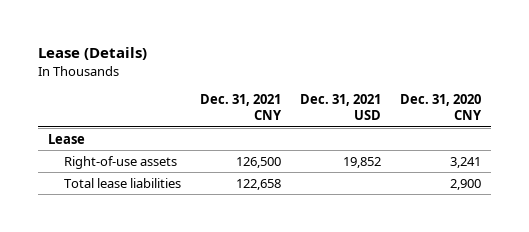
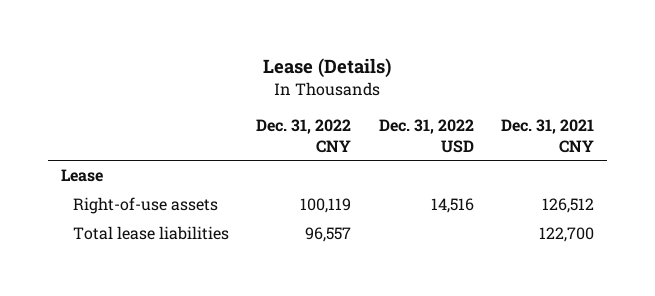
- | Dec. 31, 2021 CNY | Dec. 31, 2021 USD | Dec. 31, 2020 CNY
+ | Dec. 31, 2022 CNY | Dec. 31, 2022 USD | Dec. 31, 2021 CNY
- Right-of-use assets | 126,500 | 19,852 | 3,241
- Total lease liabilities | 122,658 | | 2,900
+ Right-of-use assets | 100,119 | 14,516 | 126,512
+ Total lease liabilities | 96,557 | | 122,700

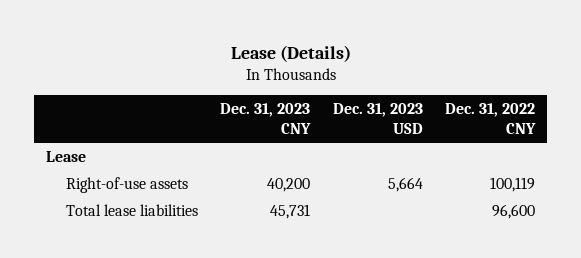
- | Dec. 31, 2022 CNY | Dec. 31, 2022 USD | Dec. 31, 2021 CNY
+ | Dec. 31, 2023 CNY | Dec. 31, 2023 USD | Dec. 31, 2022 CNY
- Total lease liabilities | 96,557 | | 122,700
+ Total lease liabilities | 45,731 | | 96,600

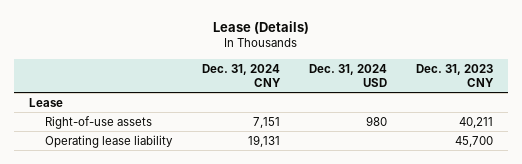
- | Dec. 31, 2023 CNY | Dec. 31, 2023 USD | Dec. 31, 2022 CNY
+ | Dec. 31, 2024 CNY | Dec. 31, 2024 USD | Dec. 31, 2023 CNY
- Right-of-use assets | 40,200 | 5,664 | 100,119
- Total lease liabilities | 45,731 | | 96,600
+ Right-of-use assets | 7,151 | 980 | 40,211
+ Operating lease liability | 19,131 | | 45,700

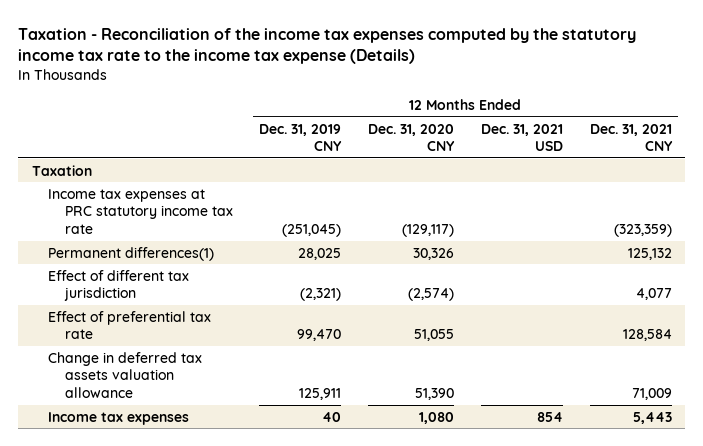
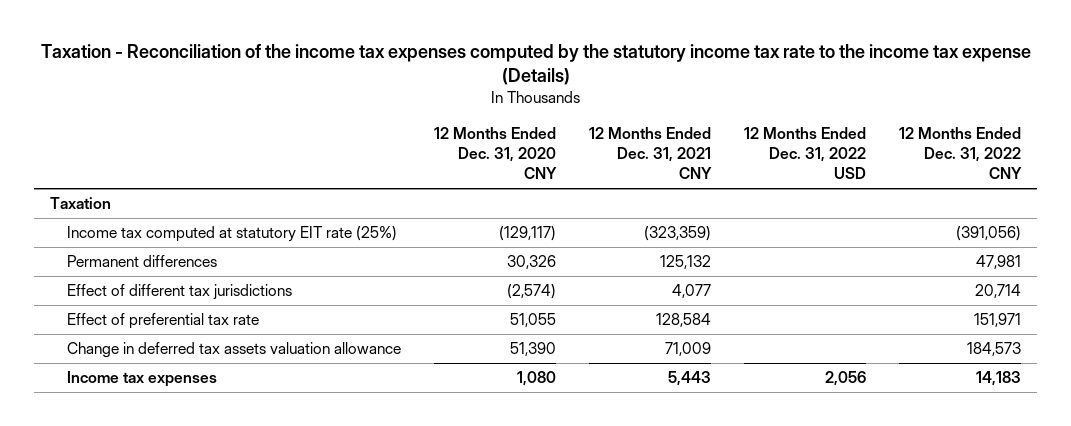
- | 12 Months Ended Dec. 31, 2019 CNY | 12 Months Ended Dec. 31, 2020 CNY | 12 Months Ended Dec. 31, 2021 USD | 12 Months Ended Dec. 31, 2021 CNY
+ | 12 Months Ended Dec. 31, 2020 CNY | 12 Months Ended Dec. 31, 2021 CNY | 12 Months Ended Dec. 31, 2022 USD | 12 Months Ended Dec. 31, 2022 CNY
- Income tax expenses at PRC statutory income tax rate | (251,045) | (129,117) | | (323,359)
- Permanent differences(1) | 28,025 | 30,326 | | 125,132
- Effect of different tax jurisdiction | (2,321) | (2,574) | | 4,077
+ Income tax computed at statutory EIT rate (25%) | (129,117) | (323,359) | | (391,056)
+ Permanent differences | 30,326 | 125,132 | | 47,981
+ Effect of different tax jurisdictions | (2,574) | 4,077 | | 20,714

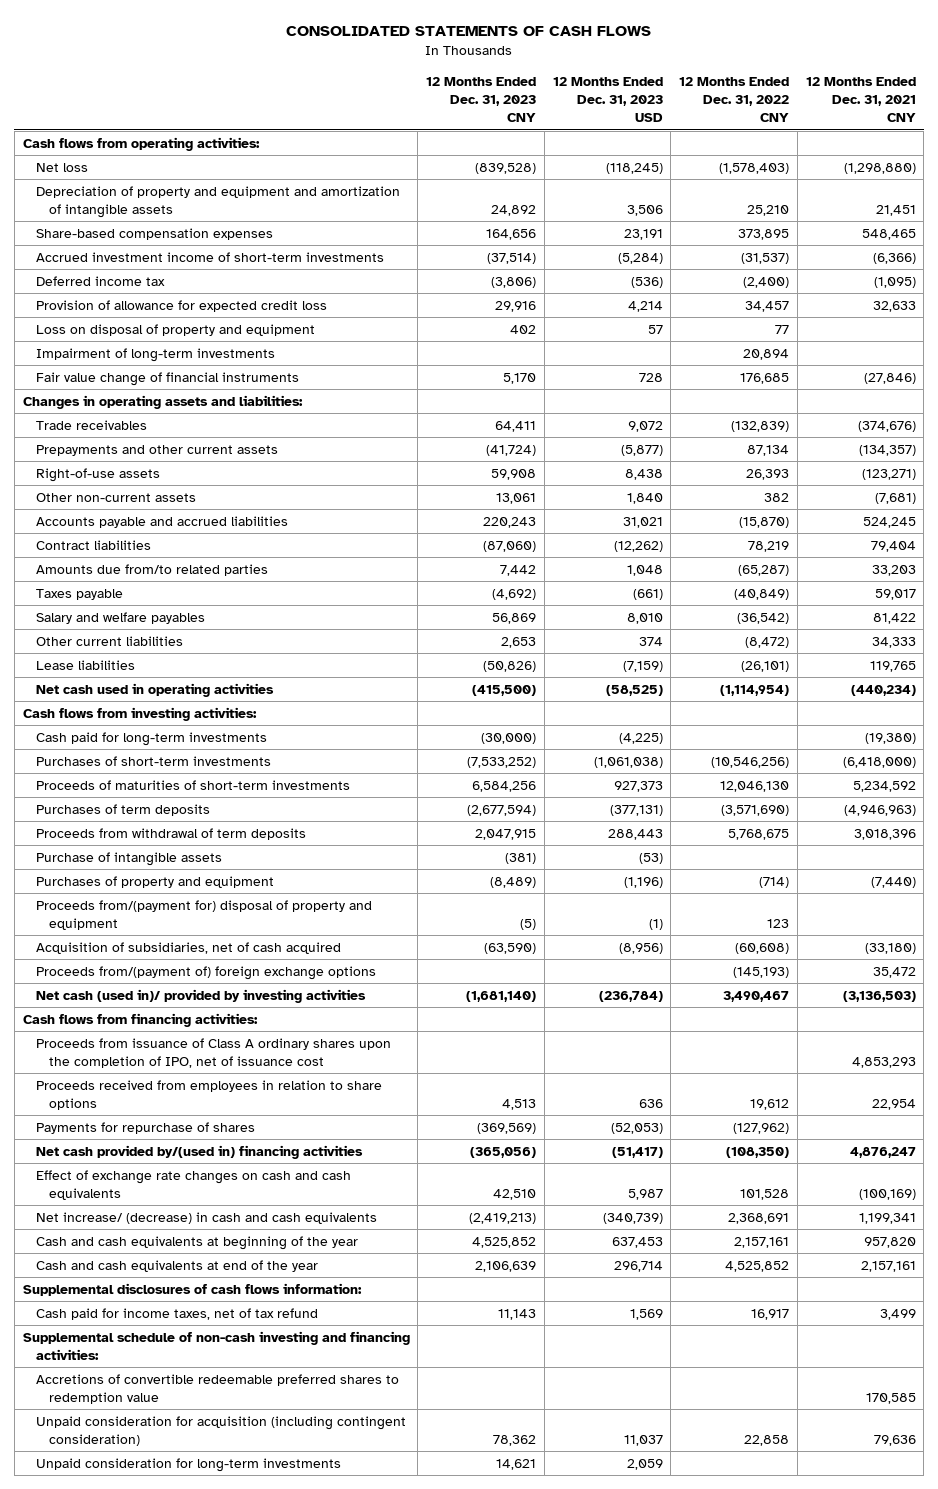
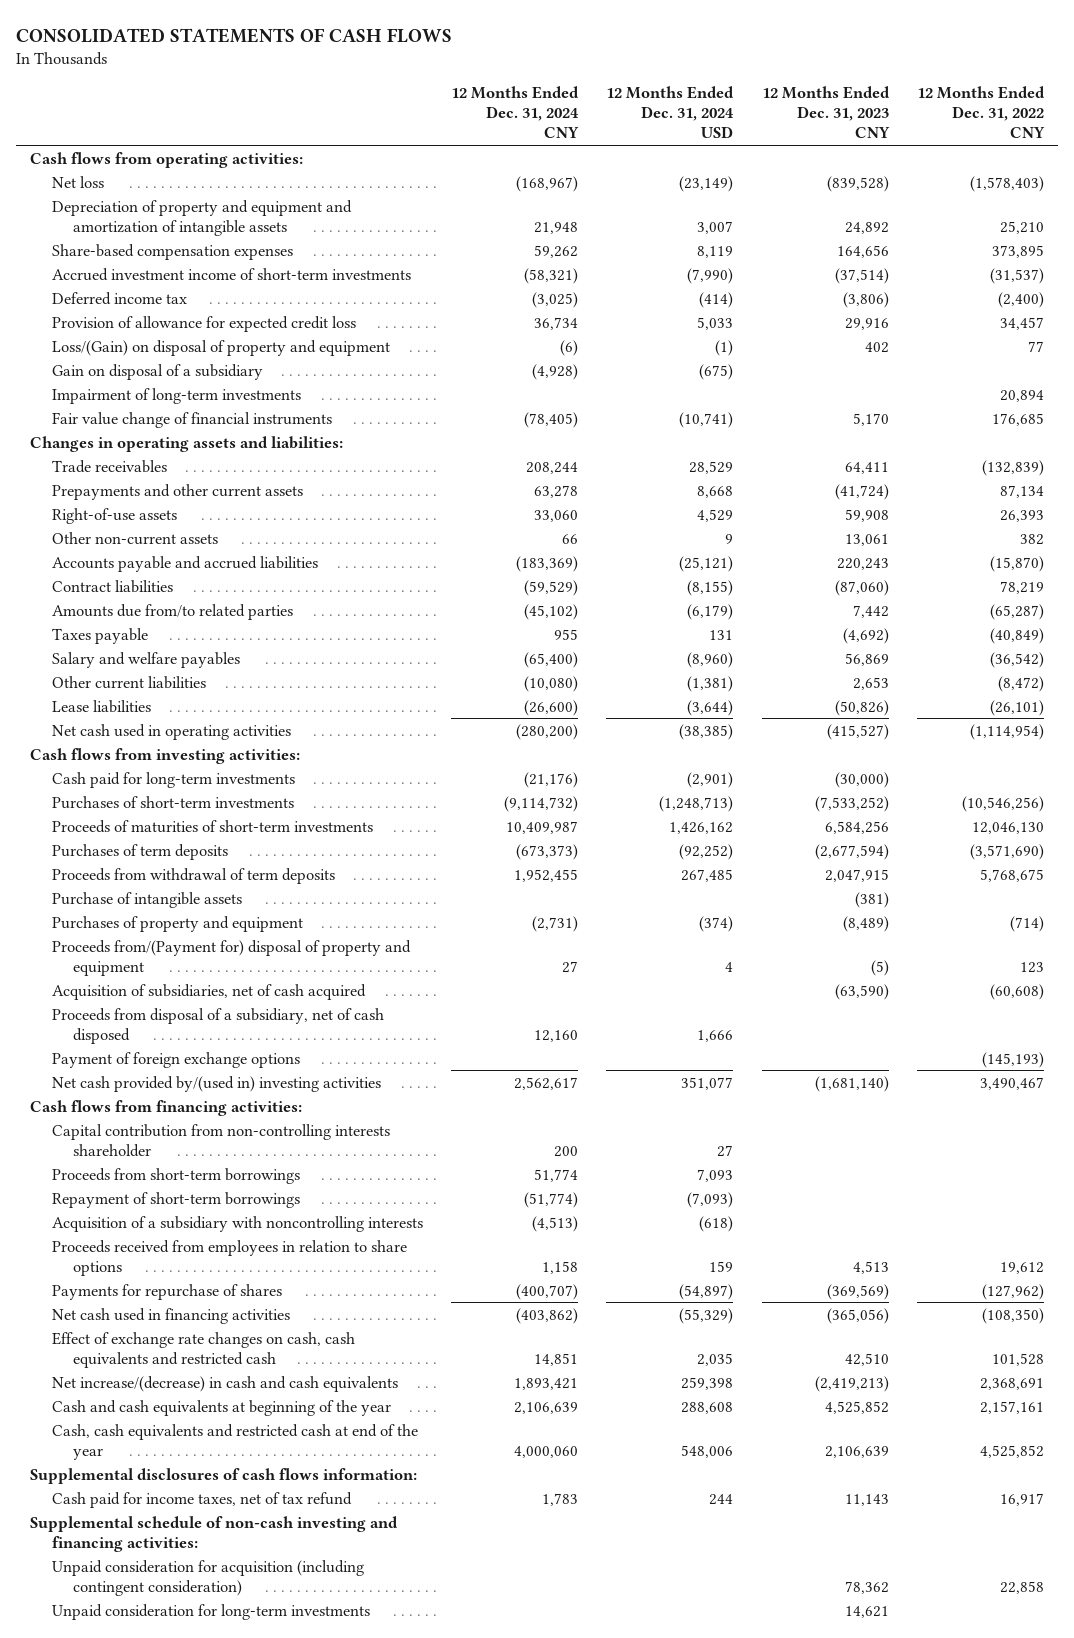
- | 12 Months Ended Dec. 31, 2023 CNY | 12 Months Ended Dec. 31, 2023 USD | 12 Months Ended Dec. 31, 2022 CNY | 12 Months Ended Dec. 31, 2021 CNY
+ | 12 Months Ended Dec. 31, 2024 CNY | 12 Months Ended Dec. 31, 2024 USD | 12 Months Ended Dec. 31, 2023 CNY | 12 Months Ended Dec. 31, 2022 CNY
- Loss on disposal of property and equipment | 402 | 57 | 77 |
+ Loss/(Gain) on disposal of property and equipment | (6) | (1) | 402 | 77
+ Gain on disposal of a subsidiary | (4,928) | (675) | |
- Net cash used in operating activities | (415,500) | (58,525) | (1,114,954) | (440,234)
+ Net cash used in operating activities | (280,200) | (38,385) | (415,527) | (1,114,954)
- Proceeds from/(payment for) disposal of property and equipment | (5) | (1) | 123 |
+ Proceeds from/(Payment for) disposal of property and equipment | 27 | 4 | (5) | 123
- Proceeds from/(payment of) foreign exchange options | | | (145,193) | 35,472
- Net cash (used in)/ provided by investing activities | (1,681,140) | (236,784) | 3,490,467 | (3,136,503)
+ Proceeds from disposal of a subsidiary, net of cash disposed | 12,160 | 1,666 | |
+ Payment of foreign exchange options | | | | (145,193)
+ Net cash provided by/(used in) investing activities | 2,562,617 | 351,077 | (1,681,140) | 3,490,467
- Proceeds from issuance of Class A ordinary shares upon the completion of IPO, net of issuance cost | | | | 4,853,293
+ Capital contribution from non-controlling interests shareholder | 200 | 27 | |
+ Proceeds from short-term borrowings | 51,774 | 7,093 | |
+ Repayment of short-term borrowings | (51,774) | (7,093) | |
+ Acquisition of a subsidiary with noncontrolling interests | (4,513) | (618) | |
- Net cash provided by/(used in) financing activities | (365,056) | (51,417) | (108,350) | 4,876,247
- Effect of exchange rate changes on cash and cash equivalents | 42,510 | 5,987 | 101,528 | (100,169)
- Net increase/ (decrease) in cash and cash equivalents | (2,419,213) | (340,739) | 2,368,691 | 1,199,341
+ Net cash used in financing activities | (403,862) | (55,329) | (365,056) | (108,350)
+ Effect of exchange rate changes on cash, cash equivalents and restricted cash | 14,851 | 2,035 | 42,510 | 101,528
+ Net increase/(decrease) in cash and cash equivalents | 1,893,421 | 259,398 | (2,419,213) | 2,368,691
- Cash and cash equivalents at end of the year | 2,106,639 | 296,714 | 4,525,852 | 2,157,161
+ Cash, cash equivalents and restricted cash at end of the year | 4,000,060 | 548,006 | 2,106,639 | 4,525,852
- Accretions of convertible redeemable preferred shares to redemption value | | | | 170,585

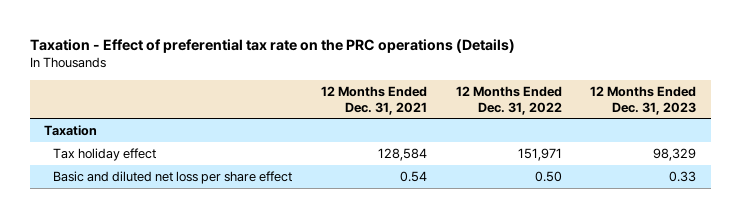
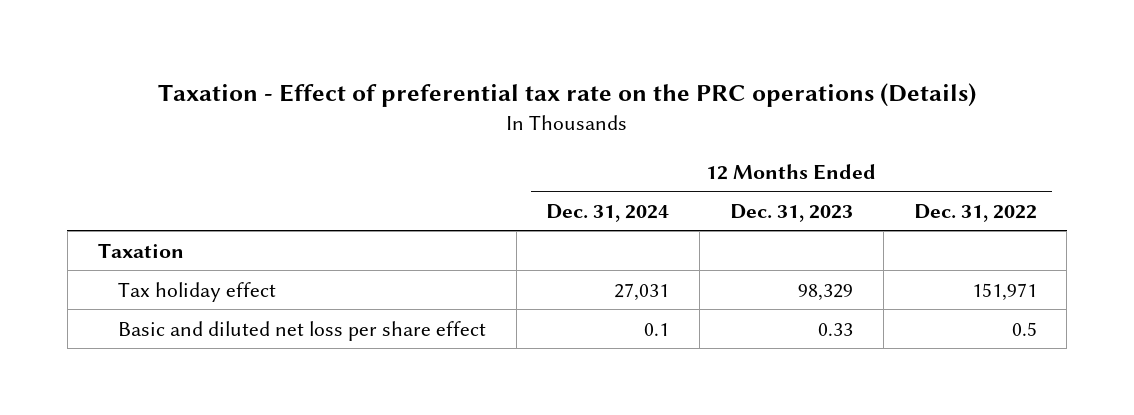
- | 12 Months Ended Dec. 31, 2021 | 12 Months Ended Dec. 31, 2022 | 12 Months Ended Dec. 31, 2023
+ | 12 Months Ended Dec. 31, 2024 | 12 Months Ended Dec. 31, 2023 | 12 Months Ended Dec. 31, 2022
- Basic and diluted net loss per share effect | 0.54 | 0.50 | 0.33
+ Basic and diluted net loss per share effect | 0.1 | 0.33 | 0.5

